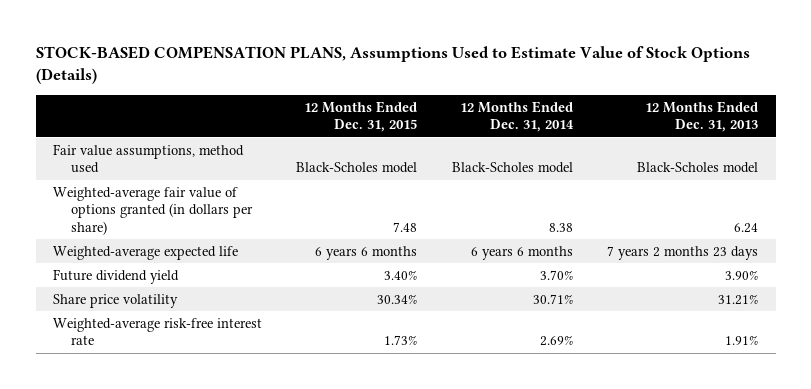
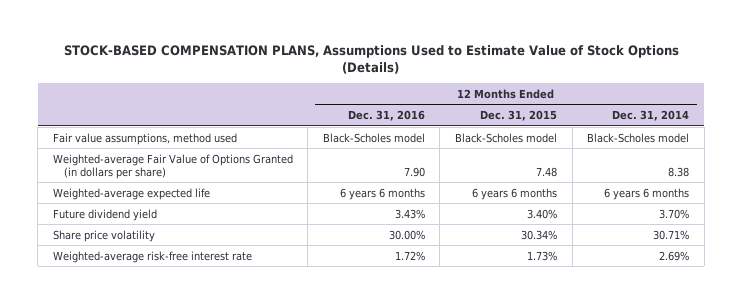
- | 12 Months Ended Dec. 31, 2015 | 12 Months Ended Dec. 31, 2014 | 12 Months Ended Dec. 31, 2013
+ | 12 Months Ended Dec. 31, 2016 | 12 Months Ended Dec. 31, 2015 | 12 Months Ended Dec. 31, 2014
- Weighted-average fair value of options granted (in dollars per share) | 7.48 | 8.38 | 6.24
+ Weighted-average Fair Value of Options Granted (in dollars per share) | 7.90 | 7.48 | 8.38

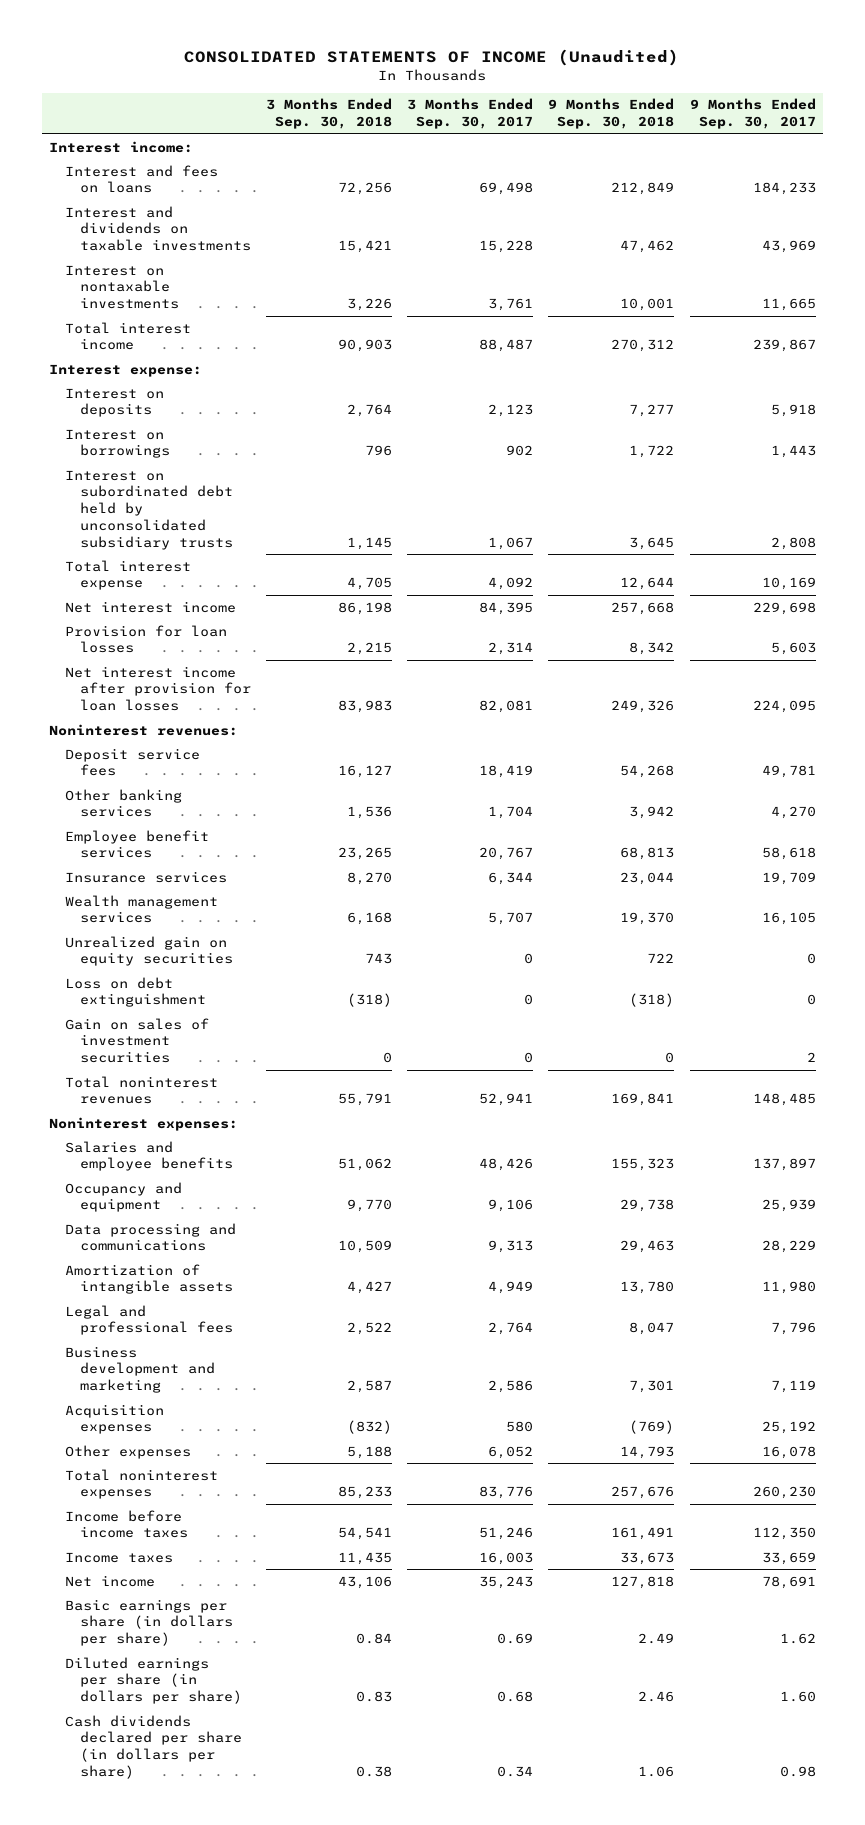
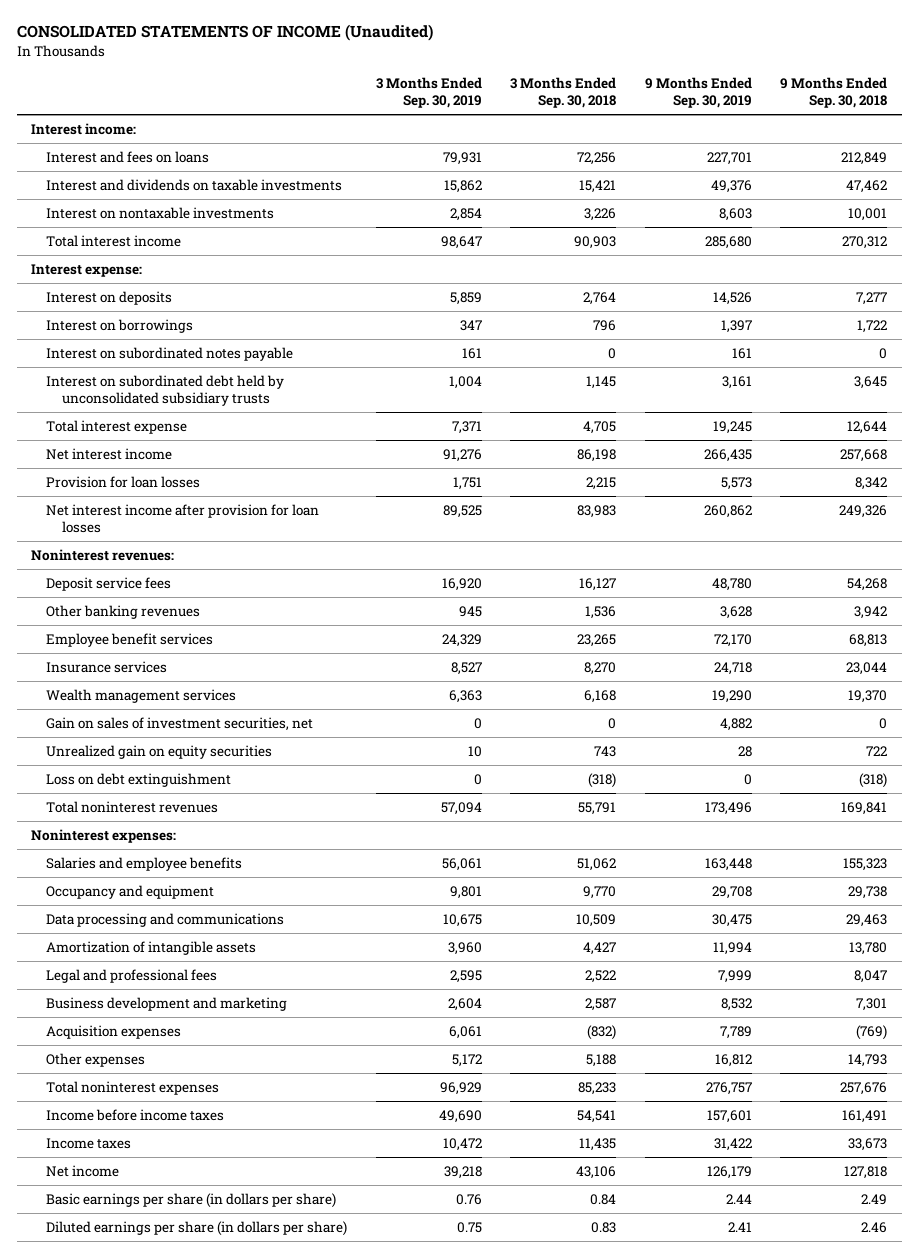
- | 3 Months Ended Sep. 30, 2018 | 3 Months Ended Sep. 30, 2017 | 9 Months Ended Sep. 30, 2018 | 9 Months Ended Sep. 30, 2017
+ | 3 Months Ended Sep. 30, 2019 | 3 Months Ended Sep. 30, 2018 | 9 Months Ended Sep. 30, 2019 | 9 Months Ended Sep. 30, 2018
+ Interest on subordinated notes payable | 161 | 0 | 161 | 0
- Other banking services | 1,536 | 1,704 | 3,942 | 4,270
+ Other banking revenues | 945 | 1,536 | 3,628 | 3,942
+ Gain on sales of investment securities, net | 0 | 0 | 4,882 | 0
- Gain on sales of investment securities | 0 | 0 | 0 | 2
- Cash dividends declared per share (in dollars per share) | 0.38 | 0.34 | 1.06 | 0.98

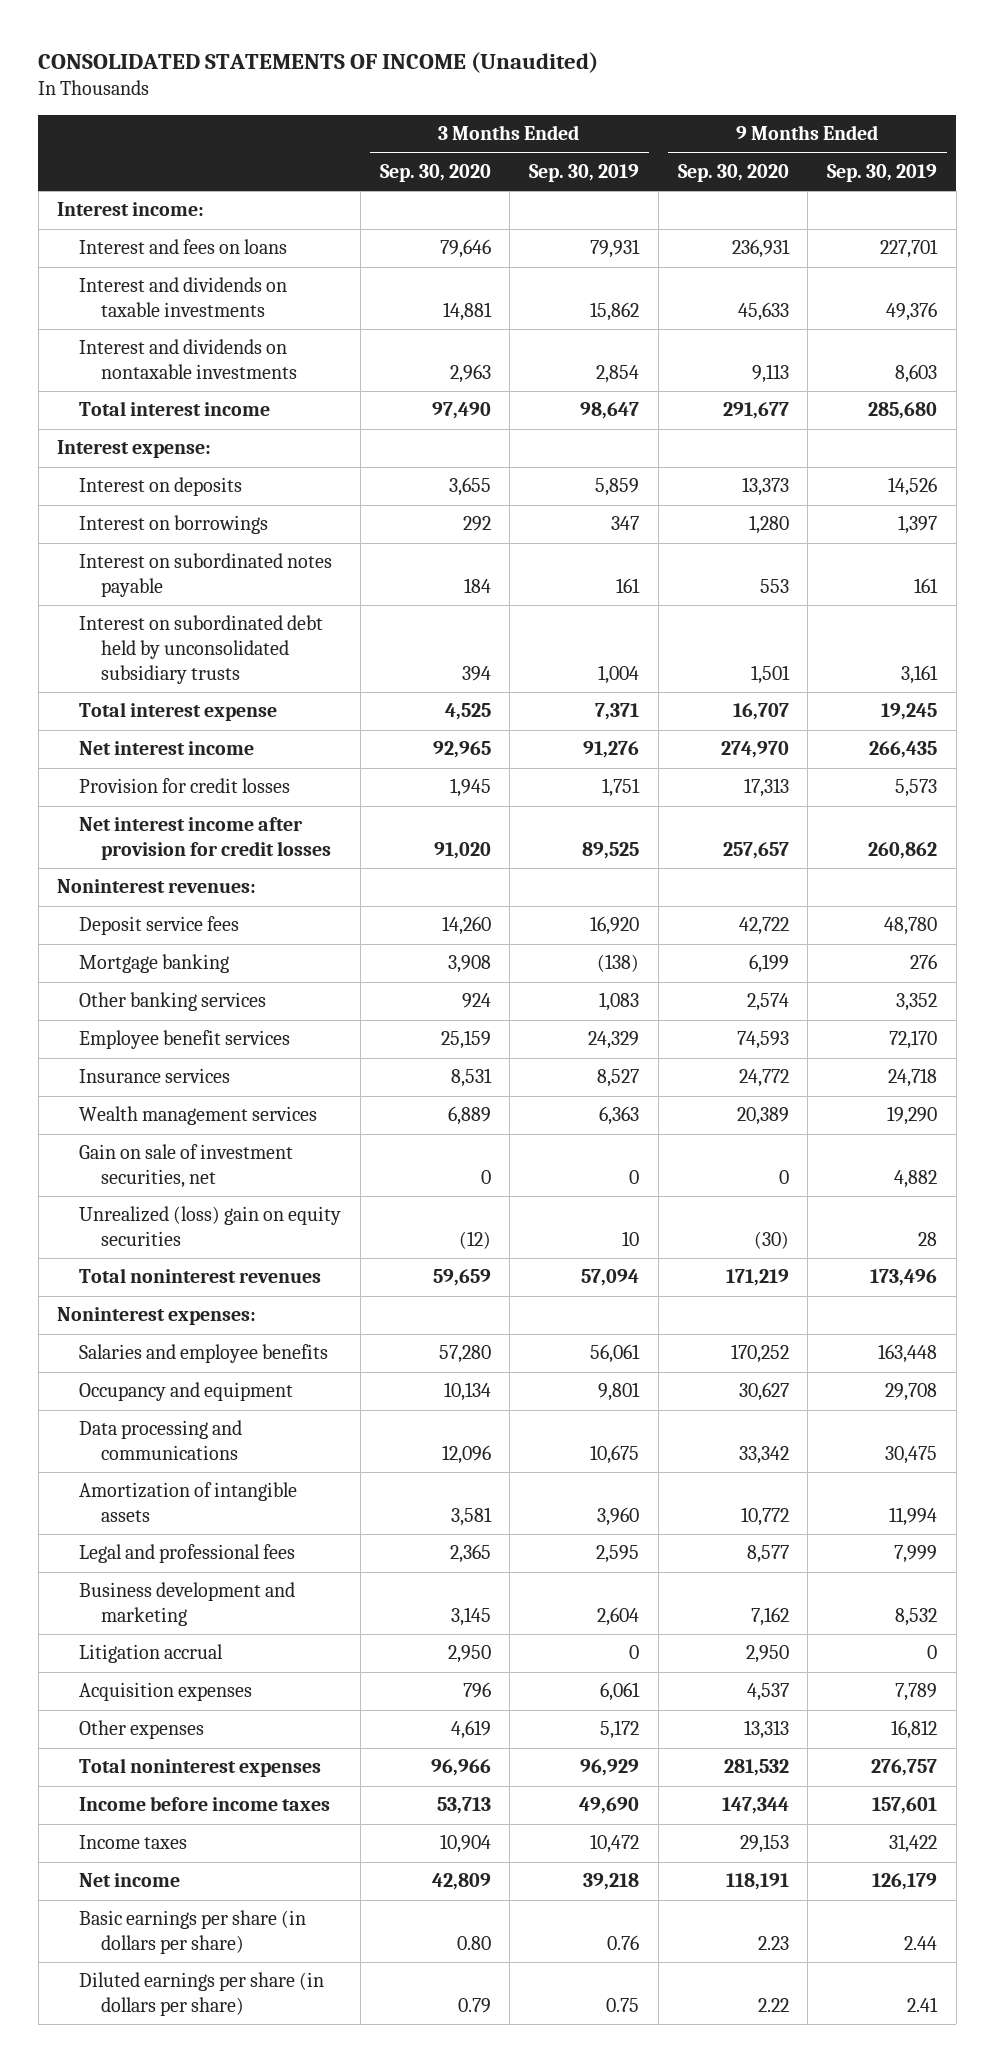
- | 3 Months Ended Sep. 30, 2019 | 3 Months Ended Sep. 30, 2018 | 9 Months Ended Sep. 30, 2019 | 9 Months Ended Sep. 30, 2018
+ | 3 Months Ended Sep. 30, 2020 | 3 Months Ended Sep. 30, 2019 | 9 Months Ended Sep. 30, 2020 | 9 Months Ended Sep. 30, 2019
- Interest on nontaxable investments | 2,854 | 3,226 | 8,603 | 10,001
+ Interest and dividends on nontaxable investments | 2,963 | 2,854 | 9,113 | 8,603
- Provision for loan losses | 1,751 | 2,215 | 5,573 | 8,342
- Net interest income after provision for loan losses | 89,525 | 83,983 | 260,862 | 249,326
+ Provision for credit losses | 1,945 | 1,751 | 17,313 | 5,573
+ Net interest income after provision for credit losses | 91,020 | 89,525 | 257,657 | 260,862
- Other banking revenues | 945 | 1,536 | 3,628 | 3,942
+ Mortgage banking | 3,908 | (138) | 6,199 | 276
+ Other banking services | 924 | 1,083 | 2,574 | 3,352
- Gain on sales of investment securities, net | 0 | 0 | 4,882 | 0
- Unrealized gain on equity securities | 10 | 743 | 28 | 722
- Loss on debt extinguishment | 0 | (318) | 0 | (318)
+ Gain on sale of investment securities, net | 0 | 0 | 0 | 4,882
+ Unrealized (loss) gain on equity securities | (12) | 10 | (30) | 28
+ Litigation accrual | 2,950 | 0 | 2,950 | 0

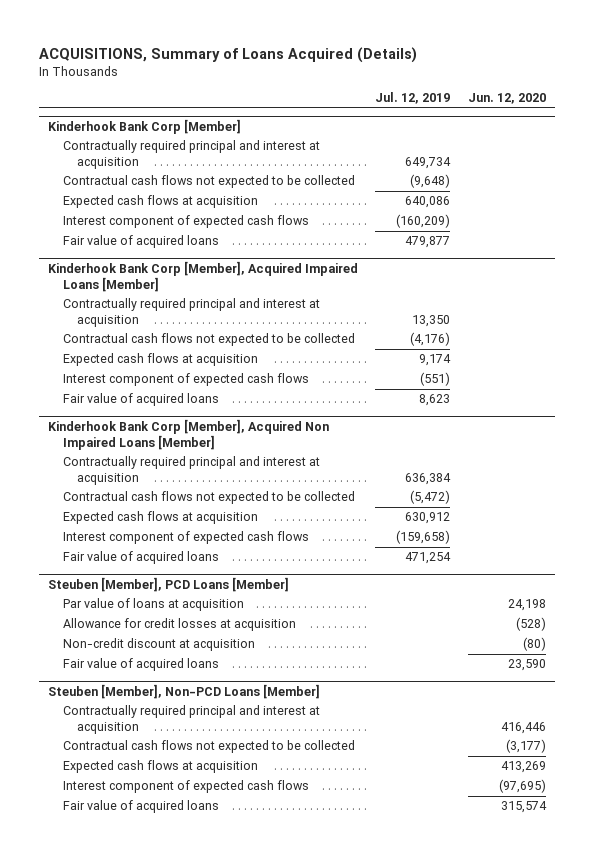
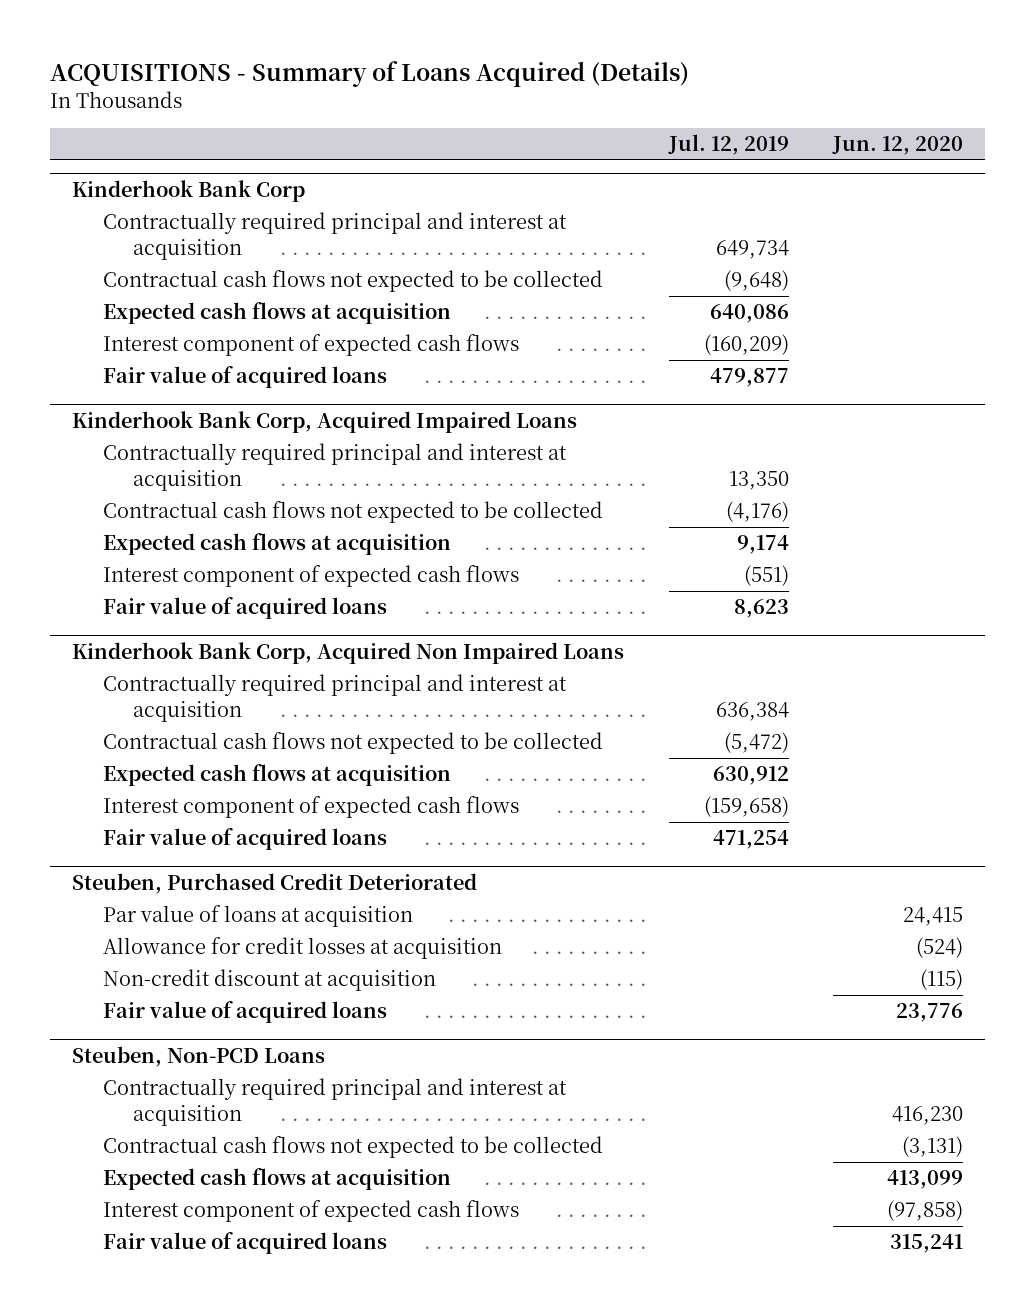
- ACQUISITIONS, Summary of Loans Acquired (Details)
+ ACQUISITIONS - Summary of Loans Acquired (Details)
- Kinderhook Bank Corp [Member]
+ Kinderhook Bank Corp
- Kinderhook Bank Corp [Member], Acquired Impaired Loans [Member]
+ Kinderhook Bank Corp, Acquired Impaired Loans
- Kinderhook Bank Corp [Member], Acquired Non Impaired Loans [Member]
+ Kinderhook Bank Corp, Acquired Non Impaired Loans
- Steuben [Member], PCD Loans [Member]
- Par value of loans at acquisition | | 24,198
- Allowance for credit losses at acquisition | | (528)
- Non-credit discount at acquisition | | (80)
- Fair value of acquired loans | | 23,590
- Steuben [Member], Non-PCD Loans [Member]
- Contractually required principal and interest at acquisition | | 416,446
- Contractual cash flows not expected to be collected | | (3,177)
- Expected cash flows at acquisition | | 413,269
- Interest component of expected cash flows | | (97,695)
- Fair value of acquired loans | | 315,574
+ Steuben, Purchased Credit Deteriorated
+ Par value of loans at acquisition | | 24,415
+ Allowance for credit losses at acquisition | | (524)
+ Non-credit discount at acquisition | | (115)
+ Fair value of acquired loans | | 23,776
+ Steuben, Non-PCD Loans
+ Contractually required principal and interest at acquisition | | 416,230
+ Contractual cash flows not expected to be collected | | (3,131)
+ Expected cash flows at acquisition | | 413,099
+ Interest component of expected cash flows | | (97,858)
+ Fair value of acquired loans | | 315,241

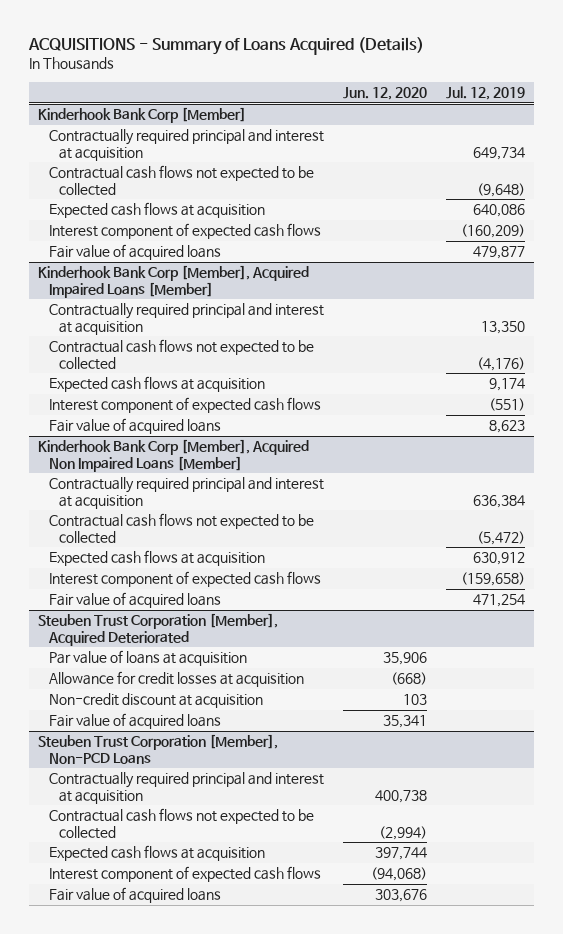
- | Jul. 12, 2019 | Jun. 12, 2020
+ | Jun. 12, 2020 | Jul. 12, 2019
- Kinderhook Bank Corp
+ Kinderhook Bank Corp [Member]
- Kinderhook Bank Corp, Acquired Impaired Loans
+ Kinderhook Bank Corp [Member], Acquired Impaired Loans [Member]
- Kinderhook Bank Corp, Acquired Non Impaired Loans
+ Kinderhook Bank Corp [Member], Acquired Non Impaired Loans [Member]
- Steuben, Purchased Credit Deteriorated
- Par value of loans at acquisition | | 24,415
- Allowance for credit losses at acquisition | | (524)
- Non-credit discount at acquisition | | (115)
- Fair value of acquired loans | | 23,776
- Steuben, Non-PCD Loans
- Contractually required principal and interest at acquisition | | 416,230
- Contractual cash flows not expected to be collected | | (3,131)
- Expected cash flows at acquisition | | 413,099
- Interest component of expected cash flows | | (97,858)
- Fair value of acquired loans | | 315,241
+ Steuben Trust Corporation [Member], Acquired Deteriorated
+ Par value of loans at acquisition | 35,906 |
+ Allowance for credit losses at acquisition | (668) |
+ Non-credit discount at acquisition | 103 |
+ Fair value of acquired loans | 35,341 |
+ Steuben Trust Corporation [Member], Non-PCD Loans
+ Contractually required principal and interest at acquisition | 400,738 |
+ Contractual cash flows not expected to be collected | (2,994) |
+ Expected cash flows at acquisition | 397,744 |
+ Interest component of expected cash flows | (94,068) |
+ Fair value of acquired loans | 303,676 |

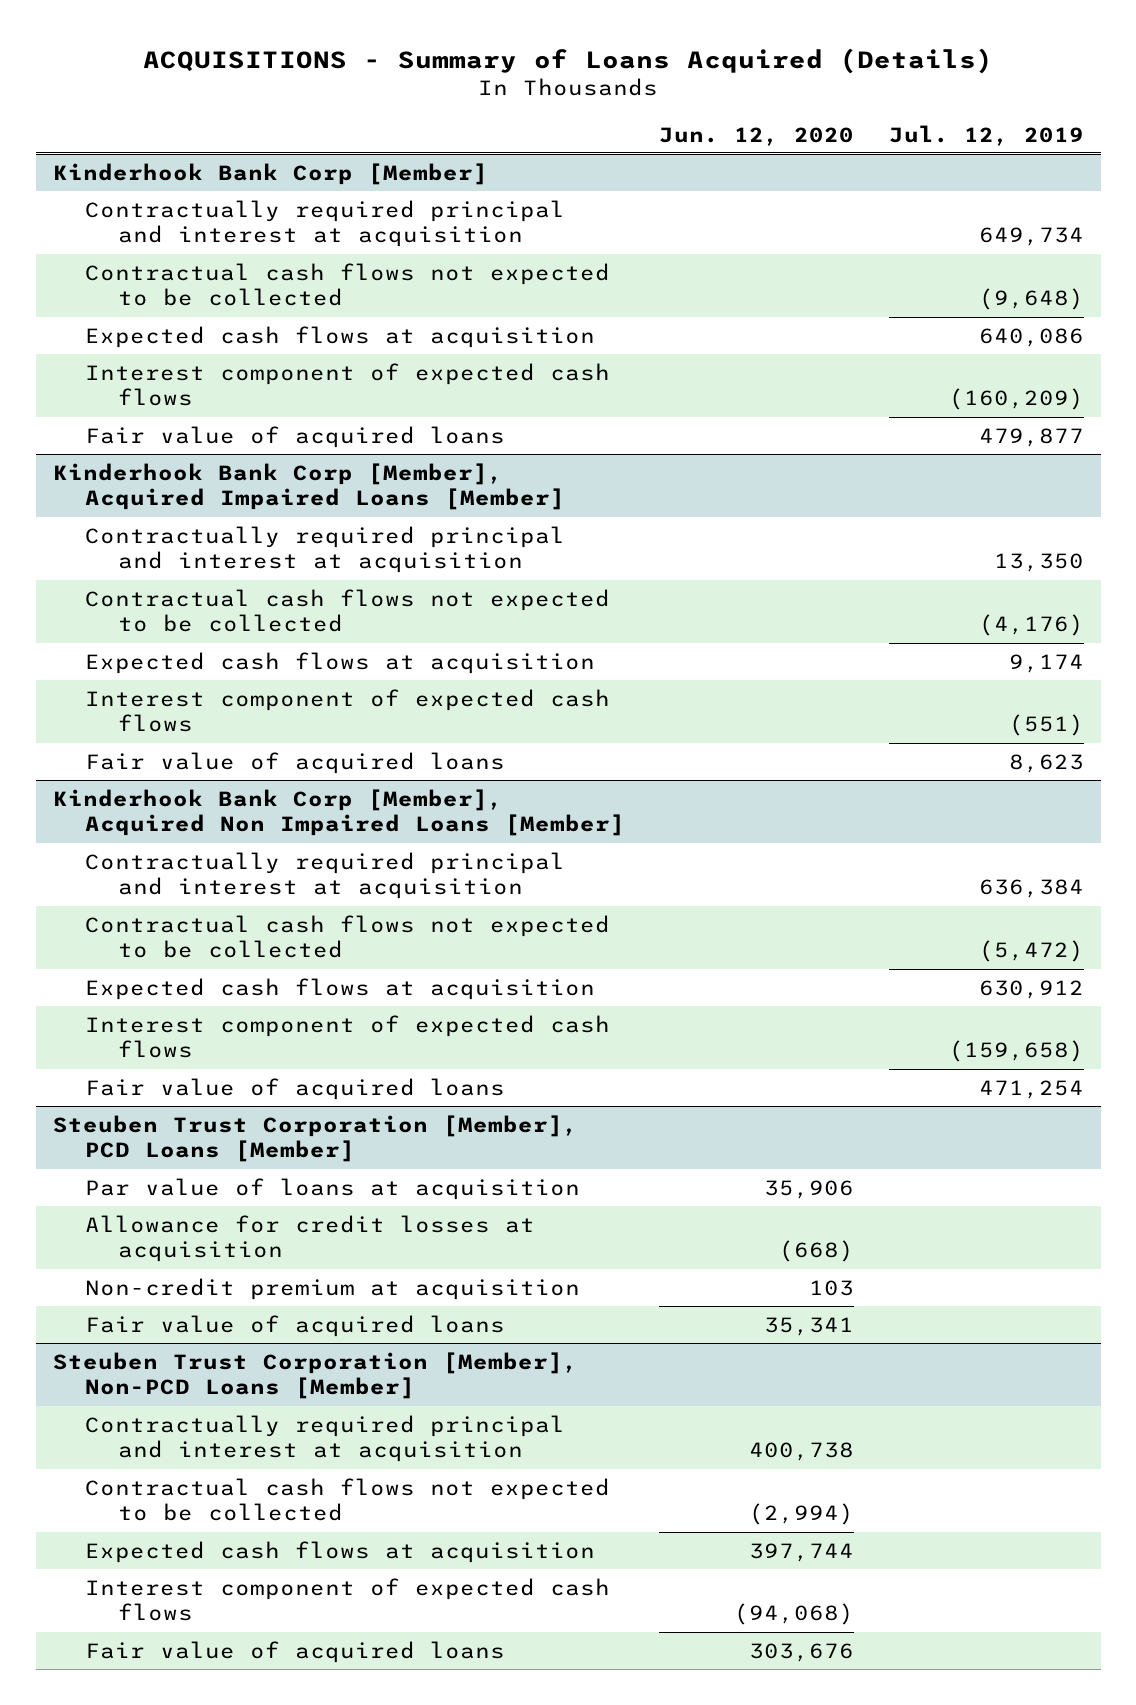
- Steuben Trust Corporation [Member], Acquired Deteriorated
+ Steuben Trust Corporation [Member], PCD Loans [Member]
- Non-credit discount at acquisition | 103 |
+ Non-credit premium at acquisition | 103 |
- Steuben Trust Corporation [Member], Non-PCD Loans
+ Steuben Trust Corporation [Member], Non-PCD Loans [Member]

